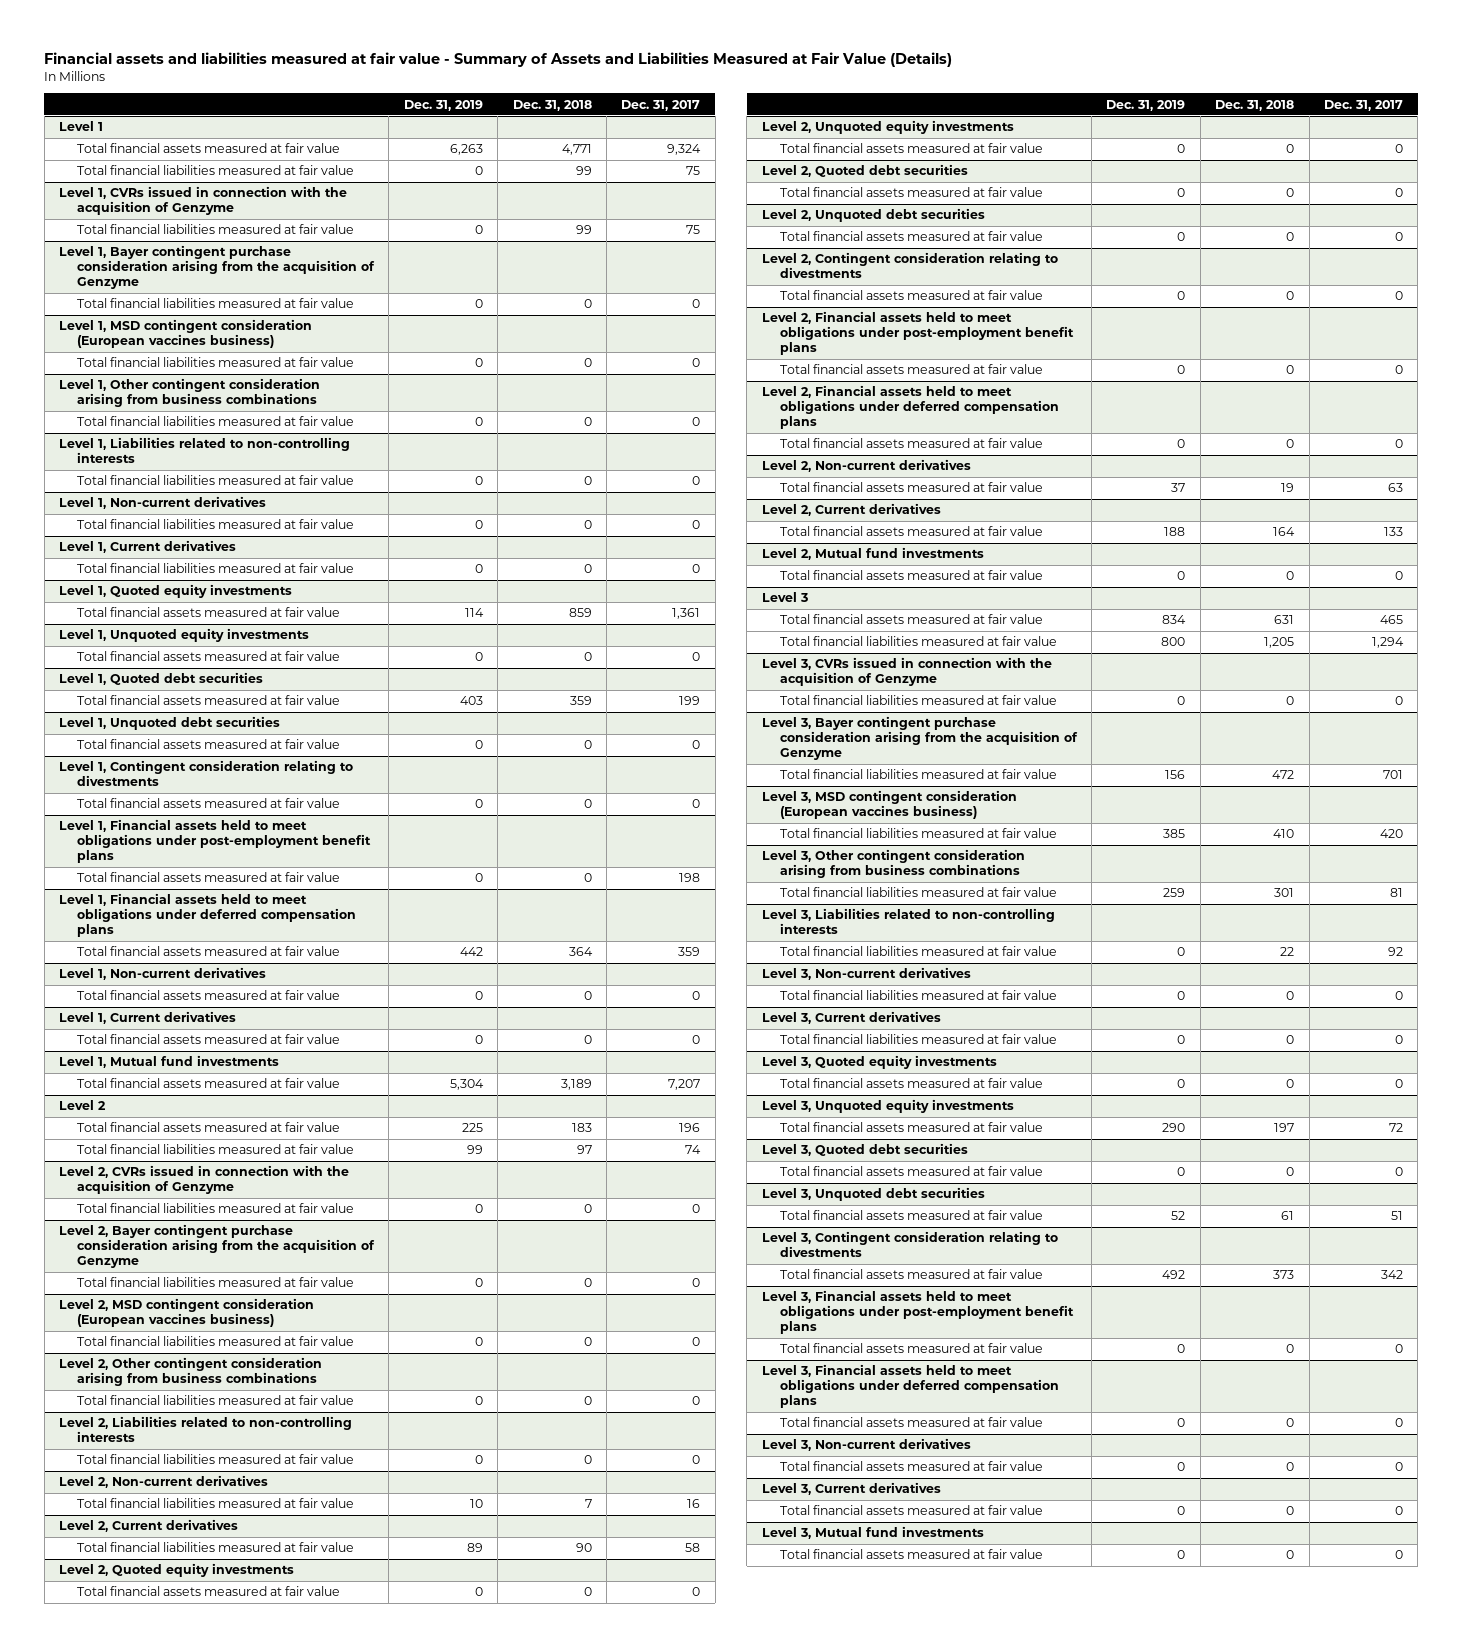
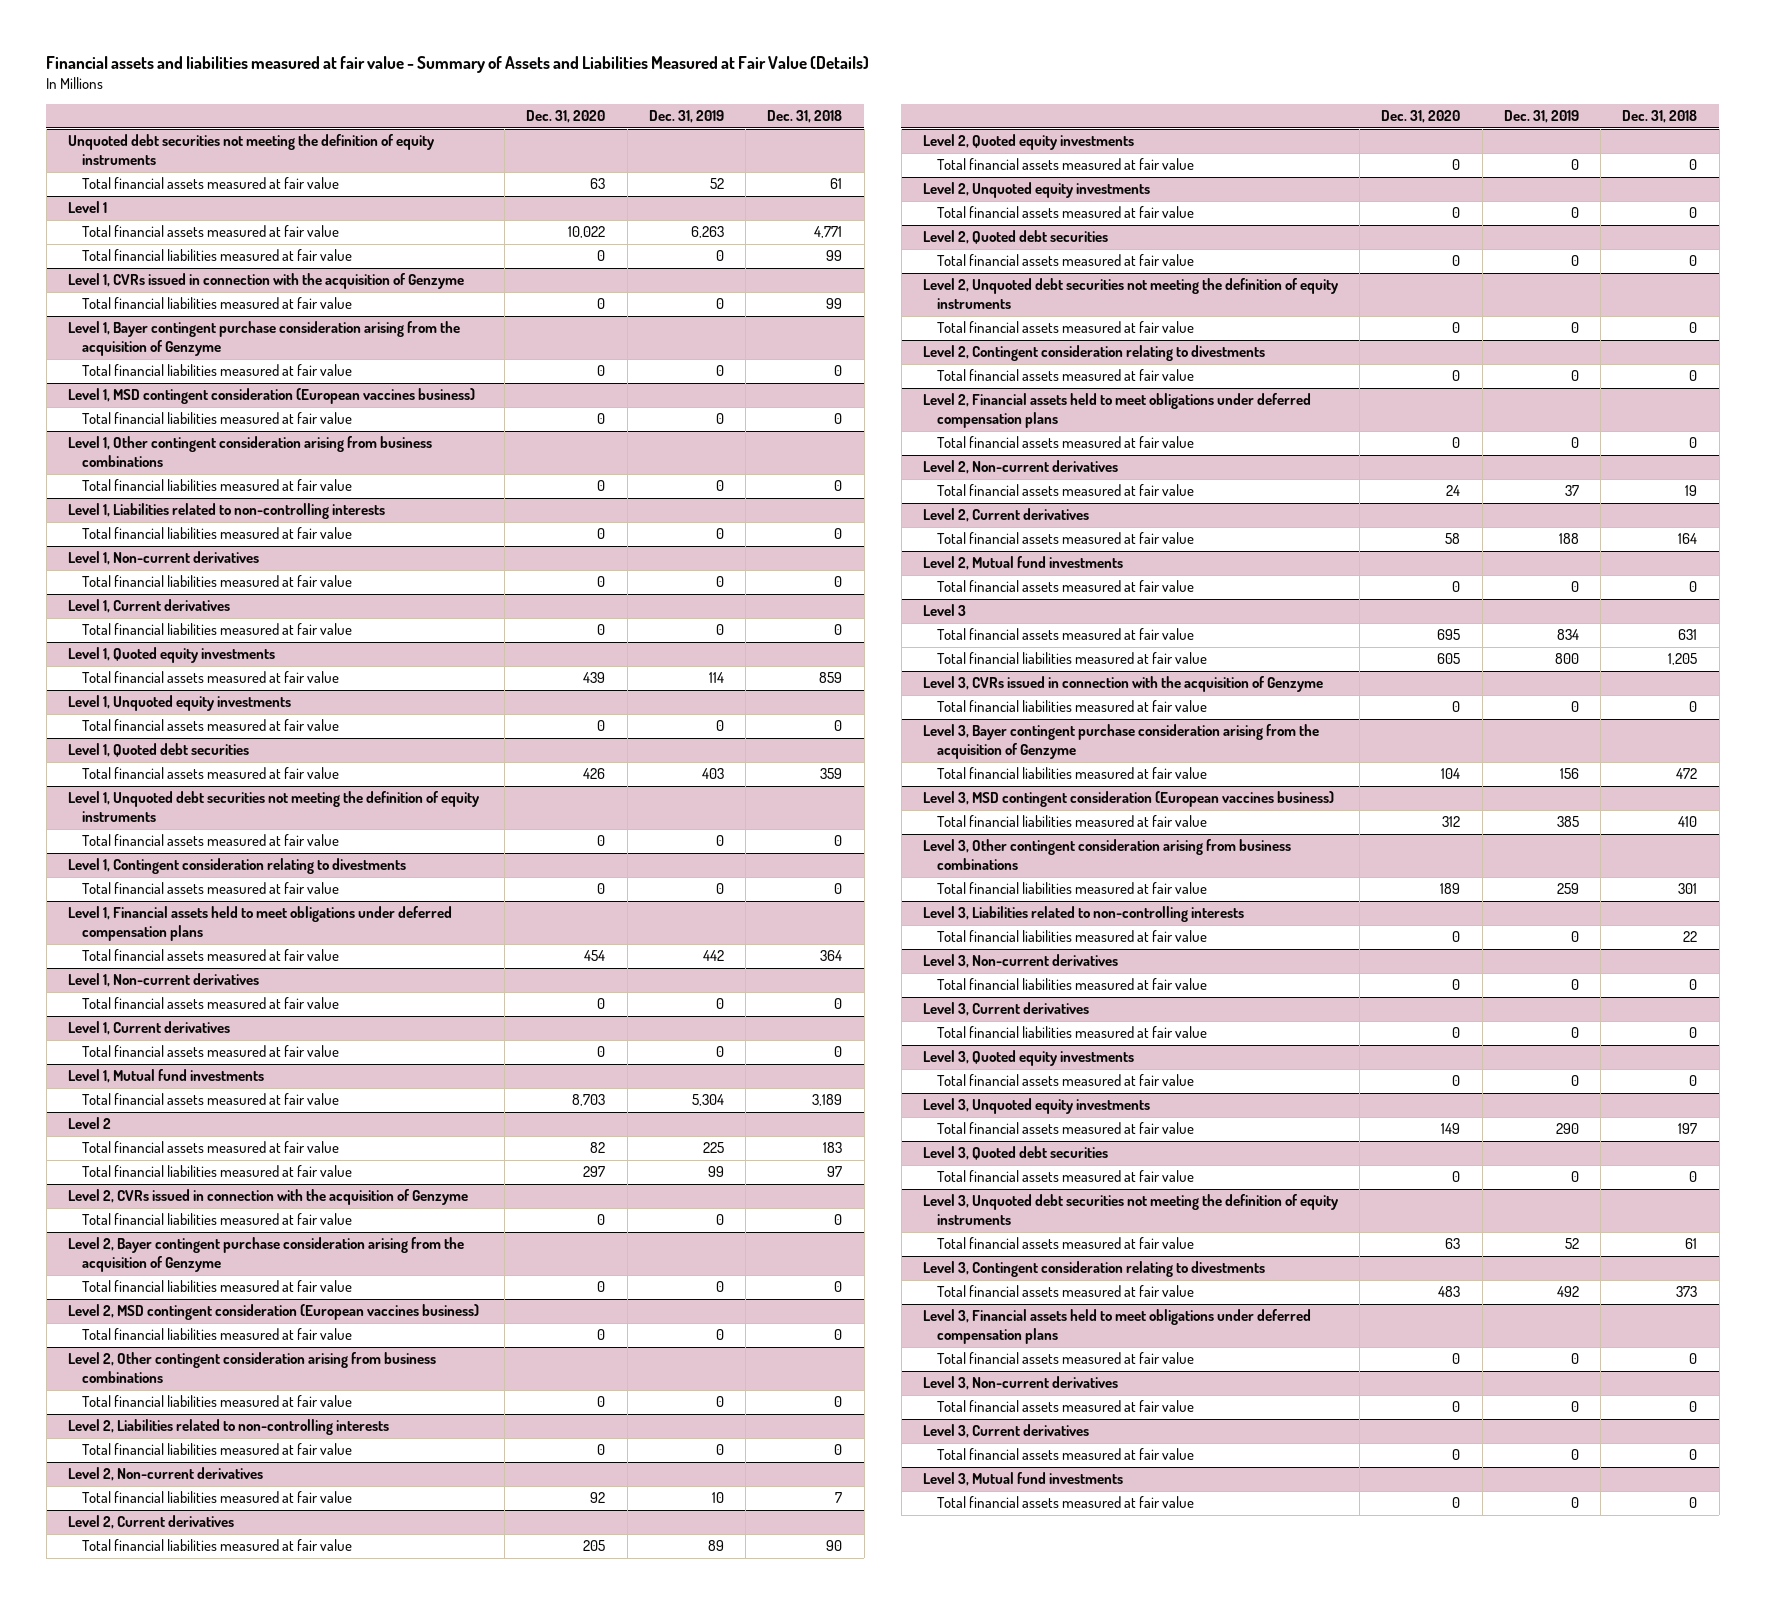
- | Dec. 31, 2019 | Dec. 31, 2018 | Dec. 31, 2017
+ | Dec. 31, 2020 | Dec. 31, 2019 | Dec. 31, 2018
+ Unquoted debt securities not meeting the definition of equity instruments
+ Total financial assets measured at fair value | 63 | 52 | 61
- Level 1, Unquoted debt securities
+ Level 1, Unquoted debt securities not meeting the definition of equity instruments
- Level 1, Financial assets held to meet obligations under post-employment benefit plans
- Total financial assets measured at fair value | 0 | 0 | 198
- Level 2, Unquoted debt securities
+ Level 2, Unquoted debt securities not meeting the definition of equity instruments
- Level 2, Financial assets held to meet obligations under post-employment benefit plans
- Total financial assets measured at fair value | 0 | 0 | 0
- Level 3, Unquoted debt securities
+ Level 3, Unquoted debt securities not meeting the definition of equity instruments
- Level 3, Financial assets held to meet obligations under post-employment benefit plans
- Total financial assets measured at fair value | 0 | 0 | 0

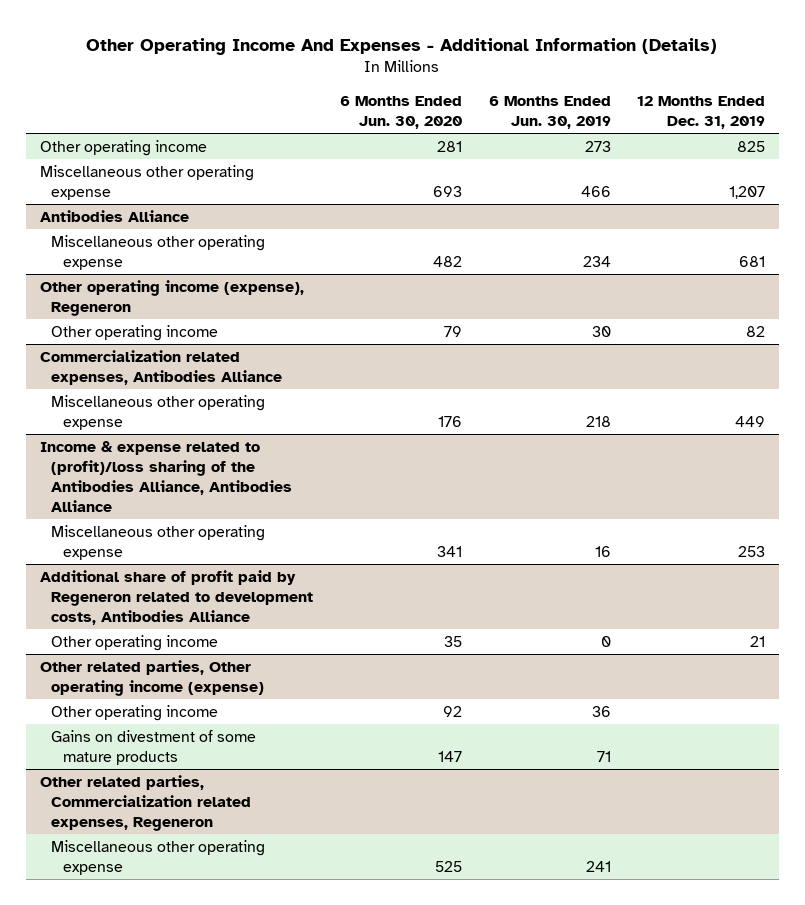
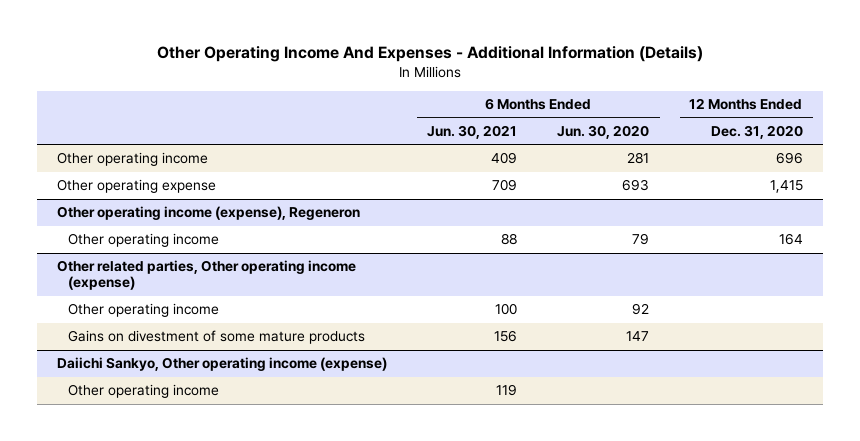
- | 6 Months Ended Jun. 30, 2020 | 6 Months Ended Jun. 30, 2019 | 12 Months Ended Dec. 31, 2019
+ | 6 Months Ended Jun. 30, 2021 | 6 Months Ended Jun. 30, 2020 | 12 Months Ended Dec. 31, 2020
- Miscellaneous other operating expense | 693 | 466 | 1,207
- Antibodies Alliance
- Miscellaneous other operating expense | 482 | 234 | 681
+ Other operating expense | 709 | 693 | 1,415
- Commercialization related expenses, Antibodies Alliance
- Miscellaneous other operating expense | 176 | 218 | 449
- Income & expense related to (profit)/loss sharing of the Antibodies Alliance, Antibodies Alliance
- Miscellaneous other operating expense | 341 | 16 | 253
- Additional share of profit paid by Regeneron related to development costs, Antibodies Alliance
- Other operating income | 35 | 0 | 21
- Other related parties, Commercialization related expenses, Regeneron
- Miscellaneous other operating expense | 525 | 241 |
+ Daiichi Sankyo, Other operating income (expense)
+ Other operating income | 119 | |

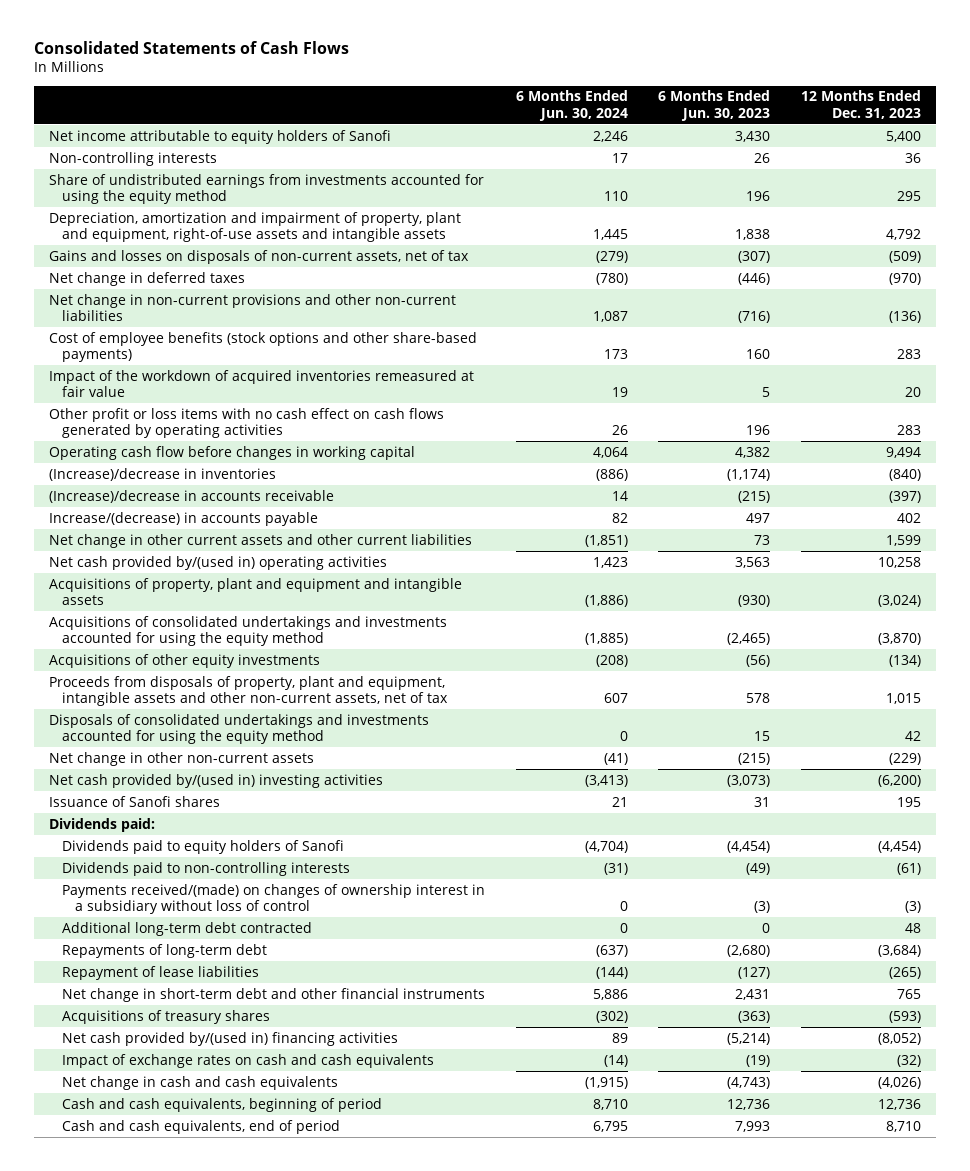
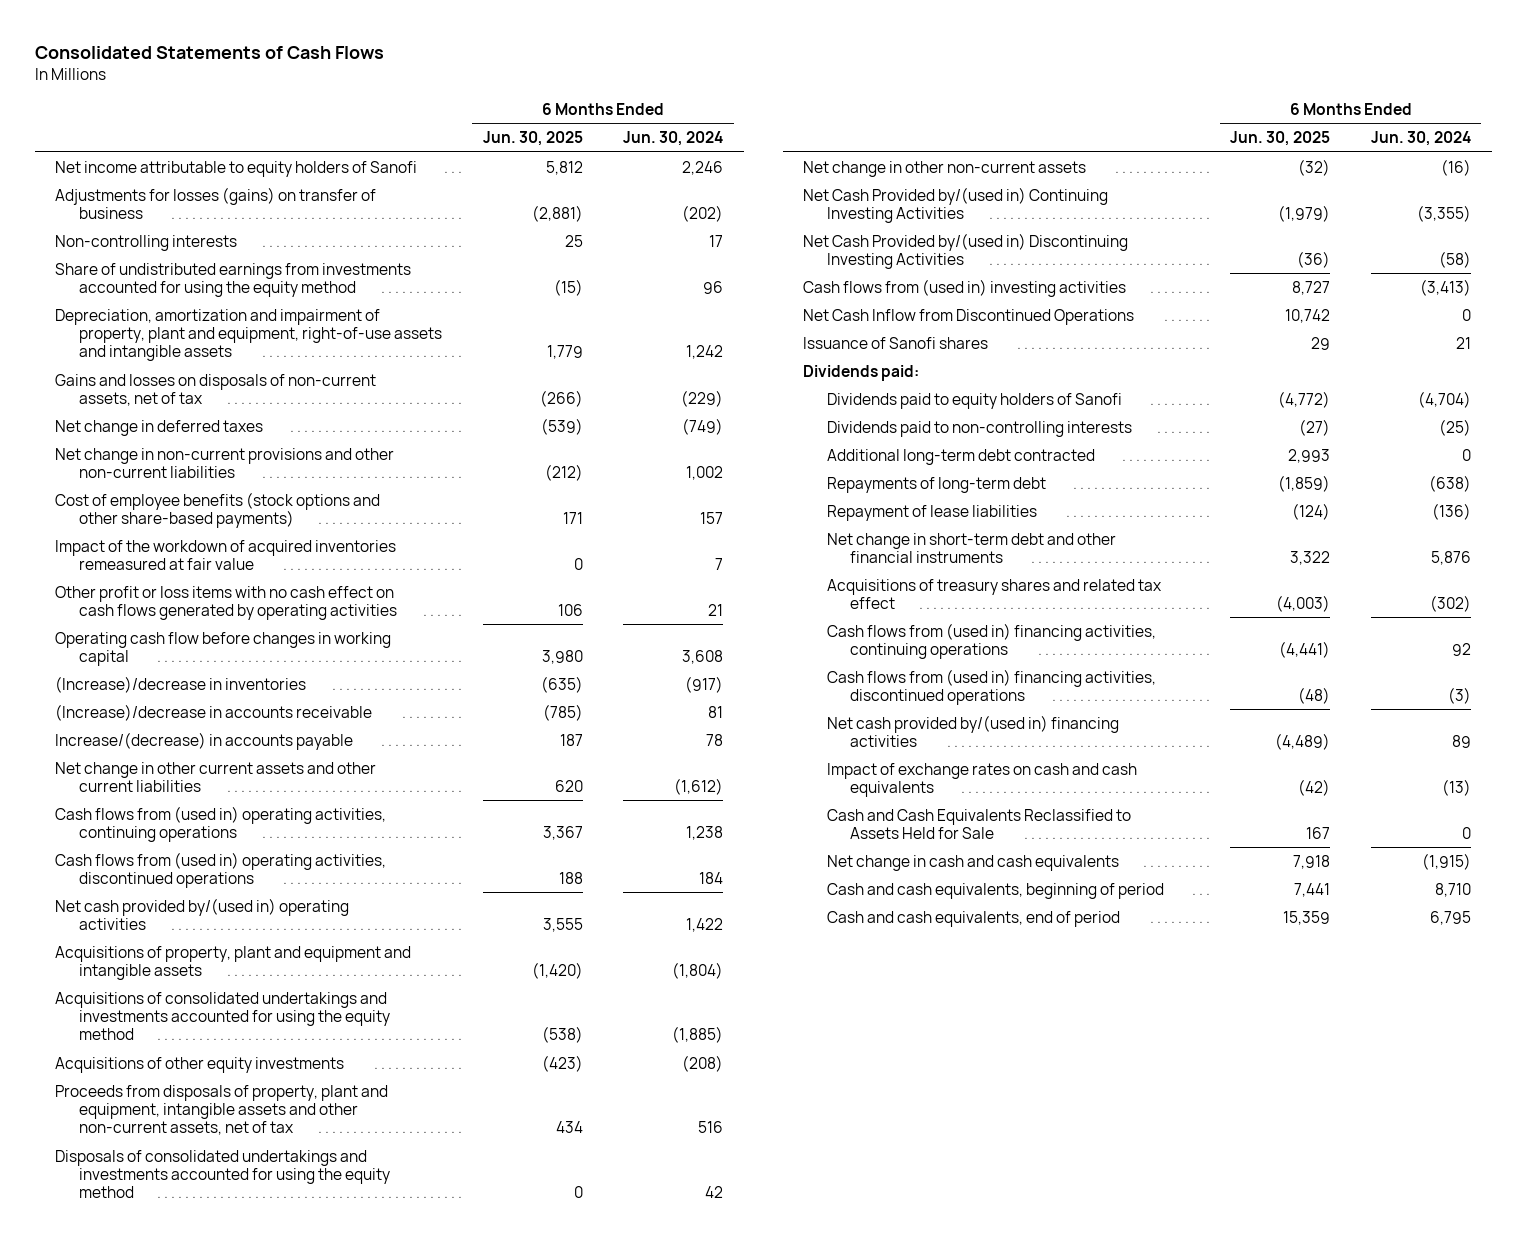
- | 6 Months Ended Jun. 30, 2024 | 6 Months Ended Jun. 30, 2023 | 12 Months Ended Dec. 31, 2023
+ | 6 Months Ended Jun. 30, 2025 | 6 Months Ended Jun. 30, 2024
+ Adjustments for losses (gains) on transfer of business | (2,881) | (202)
- Share of undistributed earnings from investments accounted for using the equity method | 110 | 196 | 295
- Depreciation, amortization and impairment of property, plant and equipment, right-of-use assets and intangible assets | 1,445 | 1,838 | 4,792
- Gains and losses on disposals of non-current assets, net of tax | (279) | (307) | (509)
- Net change in deferred taxes | (780) | (446) | (970)
- Net change in non-current provisions and other non-current liabilities | 1,087 | (716) | (136)
- Cost of employee benefits (stock options and other share-based payments) | 173 | 160 | 283
- Impact of the workdown of acquired inventories remeasured at fair value | 19 | 5 | 20
- Other profit or loss items with no cash effect on cash flows generated by operating activities | 26 | 196 | 283
- Operating cash flow before changes in working capital | 4,064 | 4,382 | 9,494
- (Increase)/decrease in inventories | (886) | (1,174) | (840)
- (Increase)/decrease in accounts receivable | 14 | (215) | (397)
- Increase/(decrease) in accounts payable | 82 | 497 | 402
- Net change in other current assets and other current liabilities | (1,851) | 73 | 1,599
- Net cash provided by/(used in) operating activities | 1,423 | 3,563 | 10,258
- Acquisitions of property, plant and equipment and intangible assets | (1,886) | (930) | (3,024)
+ Share of undistributed earnings from investments accounted for using the equity method | (15) | 96
+ Depreciation, amortization and impairment of property, plant and equipment, right-of-use assets and intangible assets | 1,779 | 1,242
+ Gains and losses on disposals of non-current assets, net of tax | (266) | (229)
+ Net change in deferred taxes | (539) | (749)
+ Net change in non-current provisions and other non-current liabilities | (212) | 1,002
+ Cost of employee benefits (stock options and other share-based payments) | 171 | 157
+ Impact of the workdown of acquired inventories remeasured at fair value | 0 | 7
+ Other profit or loss items with no cash effect on cash flows generated by operating activities | 106 | 21
+ Operating cash flow before changes in working capital | 3,980 | 3,608
+ (Increase)/decrease in inventories | (635) | (917)
+ (Increase)/decrease in accounts receivable | (785) | 81
+ Increase/(decrease) in accounts payable | 187 | 78
+ Net change in other current assets and other current liabilities | 620 | (1,612)
+ Cash flows from (used in) operating activities, continuing operations | 3,367 | 1,238
+ Cash flows from (used in) operating activities, discontinued operations | 188 | 184
+ Net cash provided by/(used in) operating activities | 3,555 | 1,422
+ Acquisitions of property, plant and equipment and intangible assets | (1,420) | (1,804)
- Proceeds from disposals of property, plant and equipment, intangible assets and other non-current assets, net of tax | 607 | 578 | 1,015
- Disposals of consolidated undertakings and investments accounted for using the equity method | 0 | 15 | 42
- Net change in other non-current assets | (41) | (215) | (229)
- Net cash provided by/(used in) investing activities | (3,413) | (3,073) | (6,200)
+ Proceeds from disposals of property, plant and equipment, intangible assets and other non-current assets, net of tax | 434 | 516
+ Disposals of consolidated undertakings and investments accounted for using the equity method | 0 | 42
+ Net change in other non-current assets | (32) | (16)
+ Net Cash Provided by/(used in) Continuing Investing Activities | (1,979) | (3,355)
+ Net Cash Provided by/(used in) Discontinuing Investing Activities | (36) | (58)
+ Cash flows from (used in) investing activities | 8,727 | (3,413)
+ Net Cash Inflow from Discontinued Operations | 10,742 | 0
- Dividends paid to non-controlling interests | (31) | (49) | (61)
- Payments received/(made) on changes of ownership interest in a subsidiary without loss of control | 0 | (3) | (3)
+ Dividends paid to non-controlling interests | (27) | (25)
- Repayments of long-term debt | (637) | (2,680) | (3,684)
- Repayment of lease liabilities | (144) | (127) | (265)
- Net change in short-term debt and other financial instruments | 5,886 | 2,431 | 765
- Acquisitions of treasury shares | (302) | (363) | (593)
+ Repayments of long-term debt | (1,859) | (638)
+ Repayment of lease liabilities | (124) | (136)
+ Net change in short-term debt and other financial instruments | 3,322 | 5,876
+ Acquisitions of treasury shares and related tax effect | (4,003) | (302)
+ Cash flows from (used in) financing activities, continuing operations | (4,441) | 92
+ Cash flows from (used in) financing activities, discontinued operations | (48) | (3)
- Impact of exchange rates on cash and cash equivalents | (14) | (19) | (32)
+ Impact of exchange rates on cash and cash equivalents | (42) | (13)
+ Cash and Cash Equivalents Reclassified to Assets Held for Sale | 167 | 0

